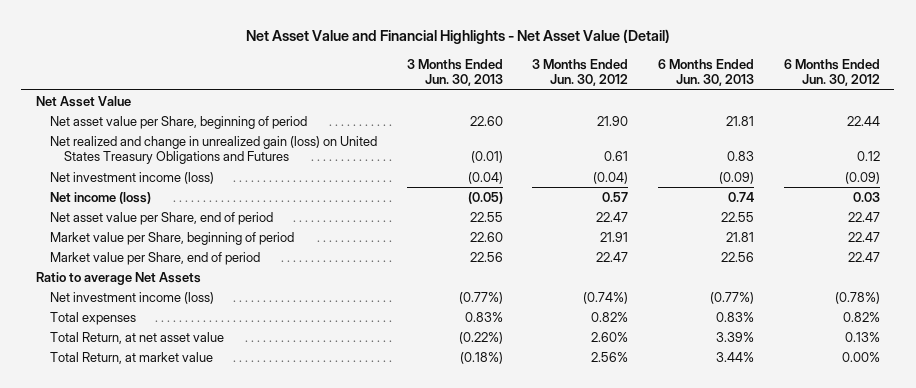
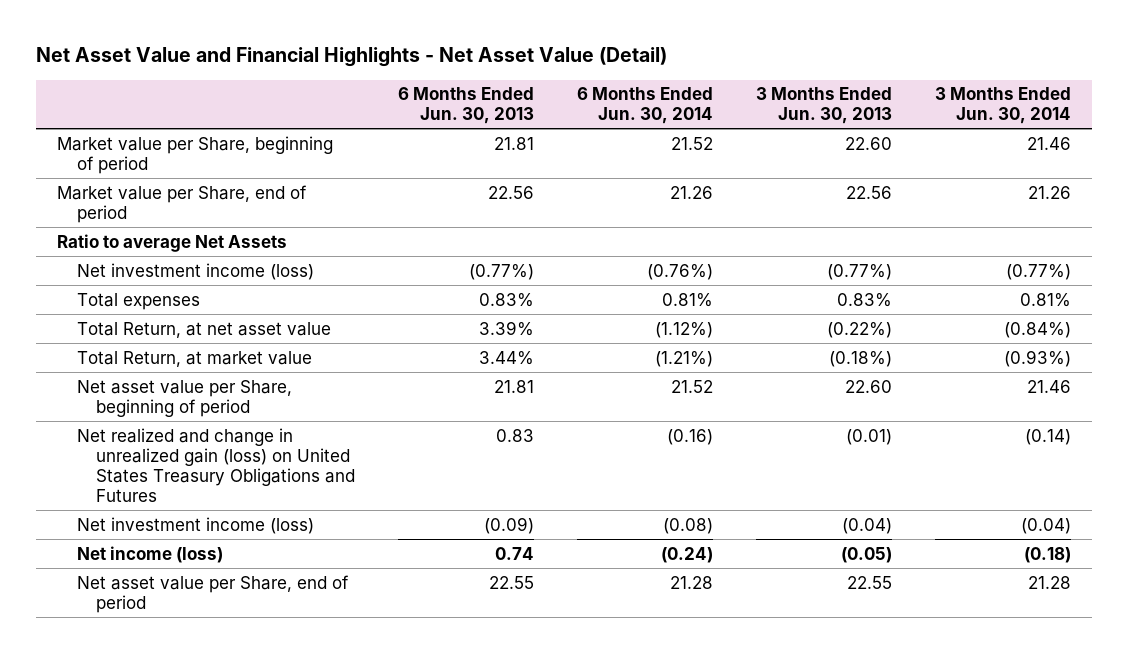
- | 3 Months Ended Jun. 30, 2013 | 3 Months Ended Jun. 30, 2012 | 6 Months Ended Jun. 30, 2013 | 6 Months Ended Jun. 30, 2012
+ | 6 Months Ended Jun. 30, 2013 | 6 Months Ended Jun. 30, 2014 | 3 Months Ended Jun. 30, 2013 | 3 Months Ended Jun. 30, 2014
- Net Asset Value
moved down: Net asset value per Share, beginning of period | 21.81 | 21.52 | 22.60 | 21.46
moved down: Net realized and change in unrealized gain (loss) on United States Treasury Obligations and Futures | 0.83 | (0.16) | (0.01) | (0.14)
moved down: Net investment income (loss) | (0.09) | (0.08) | (0.04) | (0.04)
moved down: Net income (loss) | 0.74 | (0.24) | (0.05) | (0.18)
moved down: Net asset value per Share, end of period | 22.55 | 21.28 | 22.55 | 21.28

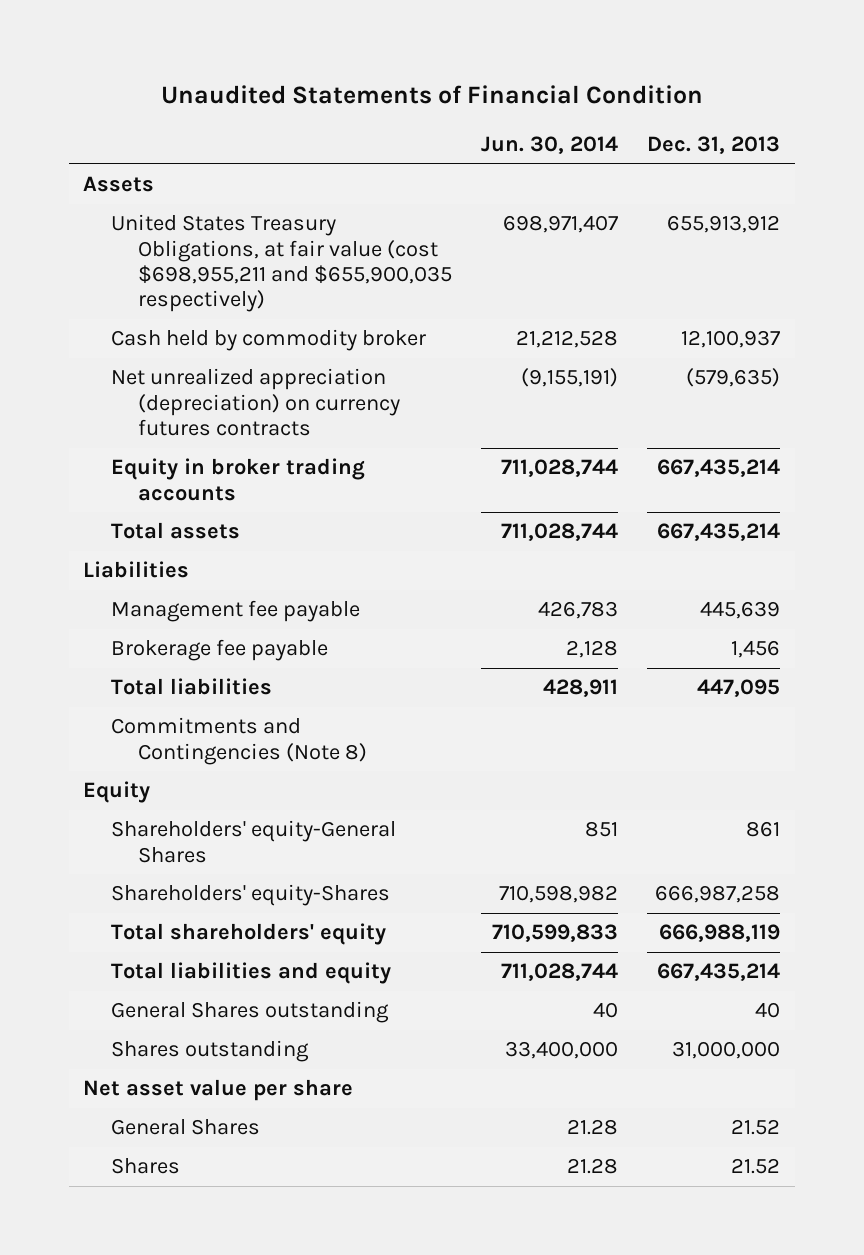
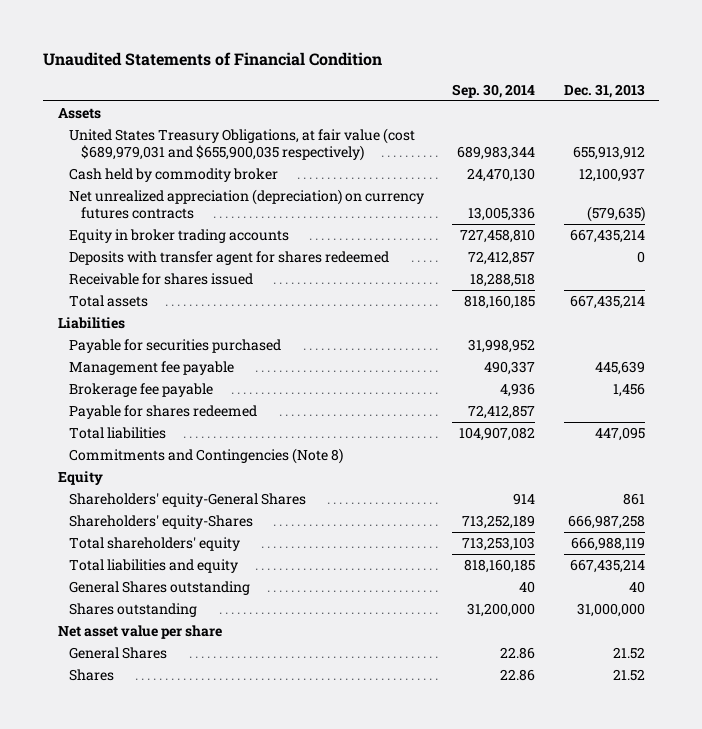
- | Jun. 30, 2014 | Dec. 31, 2013
+ | Sep. 30, 2014 | Dec. 31, 2013
- United States Treasury Obligations, at fair value (cost $698,955,211 and $655,900,035 respectively) | 698,971,407 | 655,913,912
+ United States Treasury Obligations, at fair value (cost $689,979,031 and $655,900,035 respectively) | 689,983,344 | 655,913,912
+ Deposits with transfer agent for shares redeemed | 72,412,857 | 0
+ Receivable for shares issued | 18,288,518 |
+ Payable for securities purchased | 31,998,952 |
+ Payable for shares redeemed | 72,412,857 |

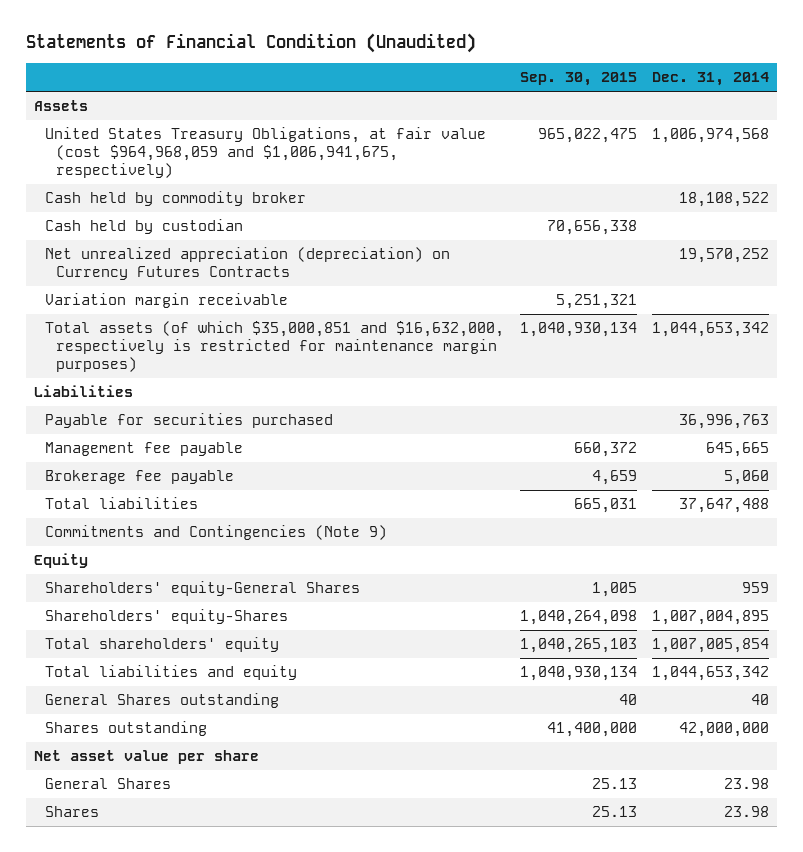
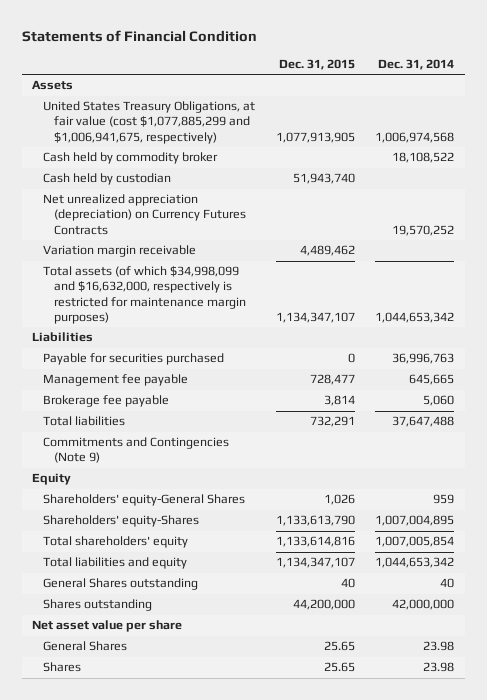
- Statements of Financial Condition (Unaudited)
+ Statements of Financial Condition
- | Sep. 30, 2015 | Dec. 31, 2014
+ | Dec. 31, 2015 | Dec. 31, 2014
- United States Treasury Obligations, at fair value (cost $964,968,059 and $1,006,941,675, respectively) | 965,022,475 | 1,006,974,568
+ United States Treasury Obligations, at fair value (cost $1,077,885,299 and $1,006,941,675, respectively) | 1,077,913,905 | 1,006,974,568
- Total assets (of which $35,000,851 and $16,632,000, respectively is restricted for maintenance margin purposes) | 1,040,930,134 | 1,044,653,342
+ Total assets (of which $34,998,099 and $16,632,000, respectively is restricted for maintenance margin purposes) | 1,134,347,107 | 1,044,653,342

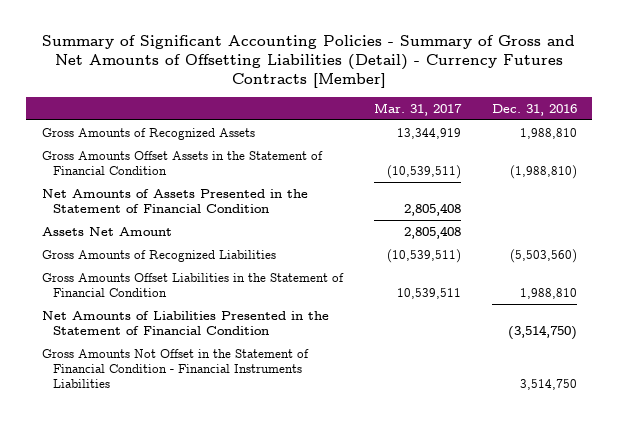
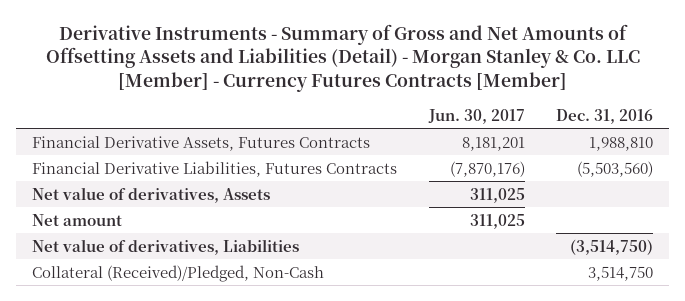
- Summary of Significant Accounting Policies - Summary of Gross and Net Amounts of Offsetting Liabilities (Detail) - Currency Futures Contracts [Member]
+ Derivative Instruments - Summary of Gross and Net Amounts of Offsetting Assets and Liabilities (Detail) - Morgan Stanley & Co. LLC [Member] - Currency Futures Contracts [Member]
- | Mar. 31, 2017 | Dec. 31, 2016
+ | Jun. 30, 2017 | Dec. 31, 2016
- Gross Amounts of Recognized Assets | 13,344,919 | 1,988,810
- Gross Amounts Offset Assets in the Statement of Financial Condition | (10,539,511) | (1,988,810)
- Net Amounts of Assets Presented in the Statement of Financial Condition | 2,805,408 |
- Assets Net Amount | 2,805,408 |
- Gross Amounts of Recognized Liabilities | (10,539,511) | (5,503,560)
- Gross Amounts Offset Liabilities in the Statement of Financial Condition | 10,539,511 | 1,988,810
- Net Amounts of Liabilities Presented in the Statement of Financial Condition | | (3,514,750)
- Gross Amounts Not Offset in the Statement of Financial Condition - Financial Instruments Liabilities | | 3,514,750
+ Financial Derivative Assets, Futures Contracts | 8,181,201 | 1,988,810
+ Financial Derivative Liabilities, Futures Contracts | (7,870,176) | (5,503,560)
+ Net value of derivatives, Assets | 311,025 |
+ Net amount | 311,025 |
+ Net value of derivatives, Liabilities | | (3,514,750)
+ Collateral (Received)/Pledged, Non-Cash | | 3,514,750

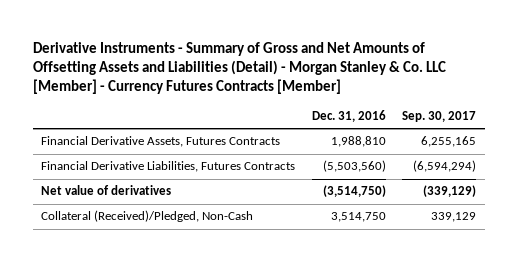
- | Jun. 30, 2017 | Dec. 31, 2016
+ | Dec. 31, 2016 | Sep. 30, 2017
- Net value of derivatives, Assets | 311,025 |
- Net amount | 311,025 |
- Net value of derivatives, Liabilities | | (3,514,750)
+ Net value of derivatives | (3,514,750) | (339,129)

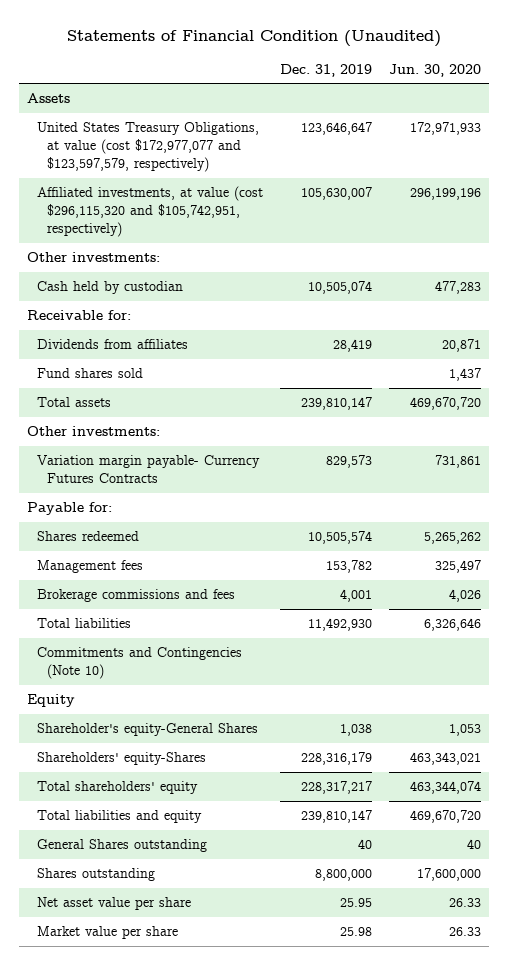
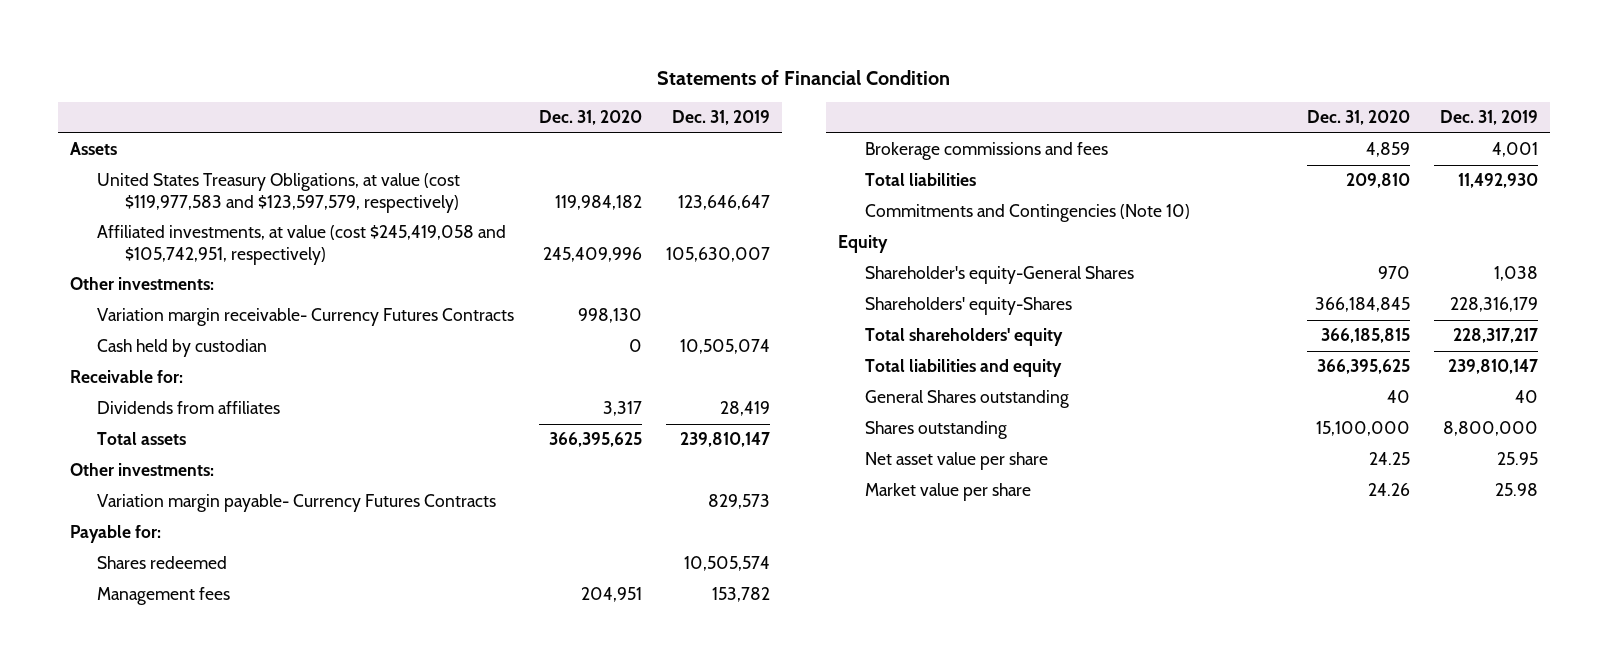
- Statements of Financial Condition (Unaudited)
+ Statements of Financial Condition
- | Dec. 31, 2019 | Jun. 30, 2020
+ | Dec. 31, 2020 | Dec. 31, 2019
- United States Treasury Obligations, at value (cost $172,977,077 and $123,597,579, respectively) | 123,646,647 | 172,971,933
- Affiliated investments, at value (cost $296,115,320 and $105,742,951, respectively) | 105,630,007 | 296,199,196
+ United States Treasury Obligations, at value (cost $119,977,583 and $123,597,579, respectively) | 119,984,182 | 123,646,647
+ Affiliated investments, at value (cost $245,419,058 and $105,742,951, respectively) | 245,409,996 | 105,630,007
+ Variation margin receivable- Currency Futures Contracts | 998,130 |
- Fund shares sold | | 1,437

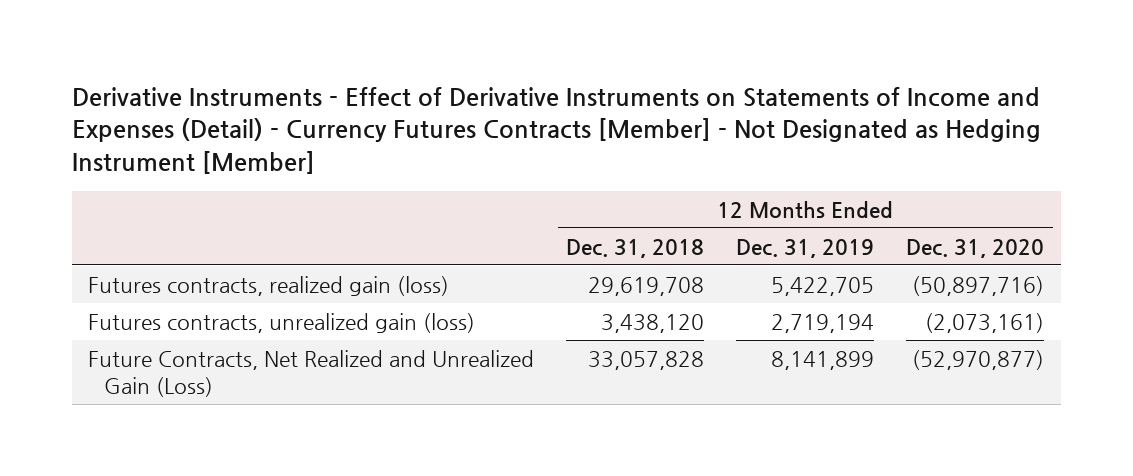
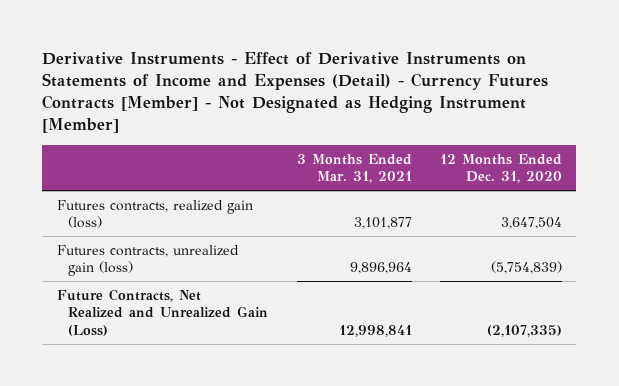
- | 12 Months Ended Dec. 31, 2018 | 12 Months Ended Dec. 31, 2019 | 12 Months Ended Dec. 31, 2020
+ | 3 Months Ended Mar. 31, 2021 | 12 Months Ended Dec. 31, 2020
- Futures contracts, realized gain (loss) | 29,619,708 | 5,422,705 | (50,897,716)
- Futures contracts, unrealized gain (loss) | 3,438,120 | 2,719,194 | (2,073,161)
- Future Contracts, Net Realized and Unrealized Gain (Loss) | 33,057,828 | 8,141,899 | (52,970,877)
+ Futures contracts, realized gain (loss) | 3,101,877 | 3,647,504
+ Futures contracts, unrealized gain (loss) | 9,896,964 | (5,754,839)
+ Future Contracts, Net Realized and Unrealized Gain (Loss) | 12,998,841 | (2,107,335)

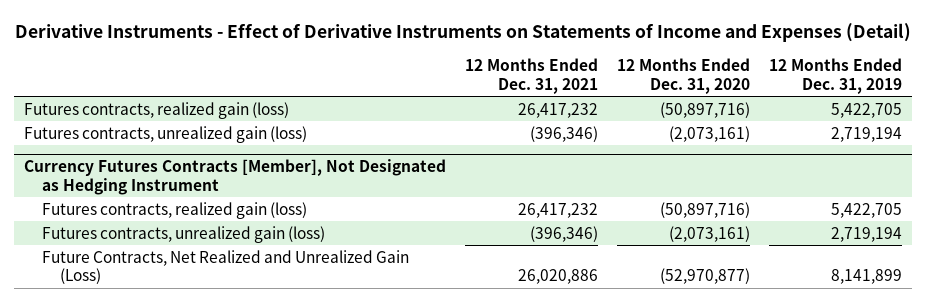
- Derivative Instruments - Effect of Derivative Instruments on Statements of Income and Expenses (Detail) - Currency Futures Contracts [Member] - Not Designated as Hedging Instrument [Member]
+ Derivative Instruments - Effect of Derivative Instruments on Statements of Income and Expenses (Detail)
- | 3 Months Ended Mar. 31, 2021 | 12 Months Ended Dec. 31, 2020
+ | 12 Months Ended Dec. 31, 2021 | 12 Months Ended Dec. 31, 2020 | 12 Months Ended Dec. 31, 2019
- Futures contracts, realized gain (loss) | 3,101,877 | 3,647,504
- Futures contracts, unrealized gain (loss) | 9,896,964 | (5,754,839)
- Future Contracts, Net Realized and Unrealized Gain (Loss) | 12,998,841 | (2,107,335)
+ Futures contracts, realized gain (loss) | 26,417,232 | (50,897,716) | 5,422,705
+ Futures contracts, unrealized gain (loss) | (396,346) | (2,073,161) | 2,719,194
+ Currency Futures Contracts [Member], Not Designated as Hedging Instrument
+ Futures contracts, realized gain (loss) | 26,417,232 | (50,897,716) | 5,422,705
+ Futures contracts, unrealized gain (loss) | (396,346) | (2,073,161) | 2,719,194
+ Future Contracts, Net Realized and Unrealized Gain (Loss) | 26,020,886 | (52,970,877) | 8,141,899

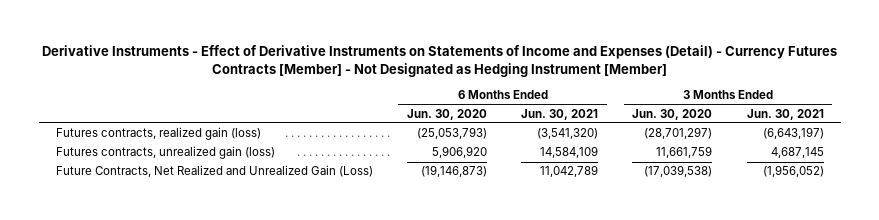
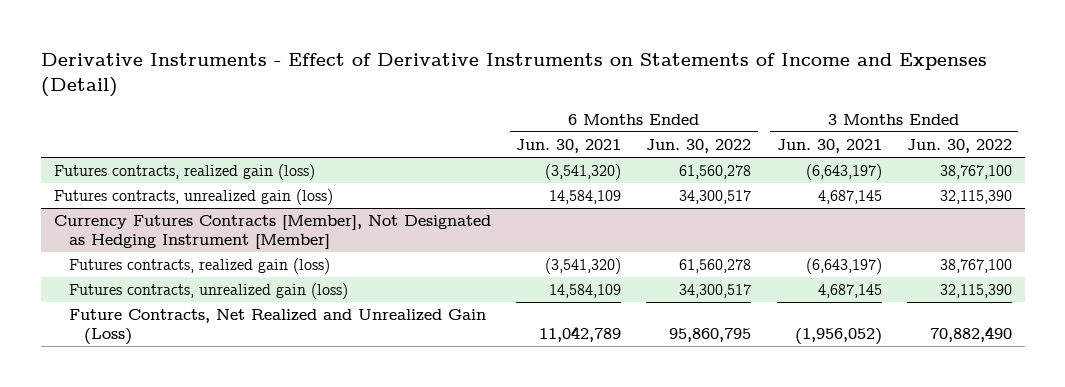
- Derivative Instruments - Effect of Derivative Instruments on Statements of Income and Expenses (Detail) - Currency Futures Contracts [Member] - Not Designated as Hedging Instrument [Member]
+ Derivative Instruments - Effect of Derivative Instruments on Statements of Income and Expenses (Detail)
- | 6 Months Ended Jun. 30, 2020 | 6 Months Ended Jun. 30, 2021 | 3 Months Ended Jun. 30, 2020 | 3 Months Ended Jun. 30, 2021
+ | 6 Months Ended Jun. 30, 2021 | 6 Months Ended Jun. 30, 2022 | 3 Months Ended Jun. 30, 2021 | 3 Months Ended Jun. 30, 2022
+ Currency Futures Contracts [Member], Not Designated as Hedging Instrument [Member]
+ Futures contracts, realized gain (loss) | (3,541,320) | 61,560,278 | (6,643,197) | 38,767,100
+ Futures contracts, unrealized gain (loss) | 14,584,109 | 34,300,517 | 4,687,145 | 32,115,390

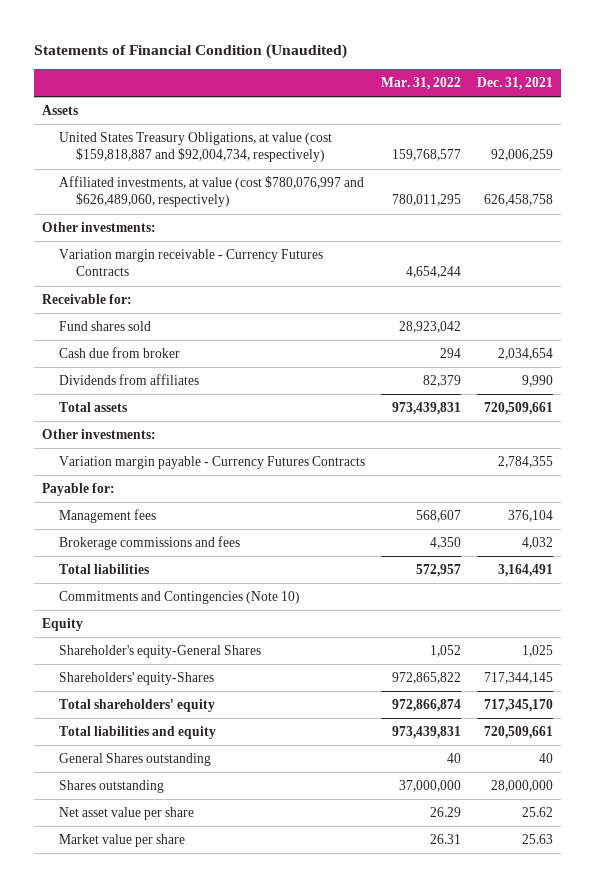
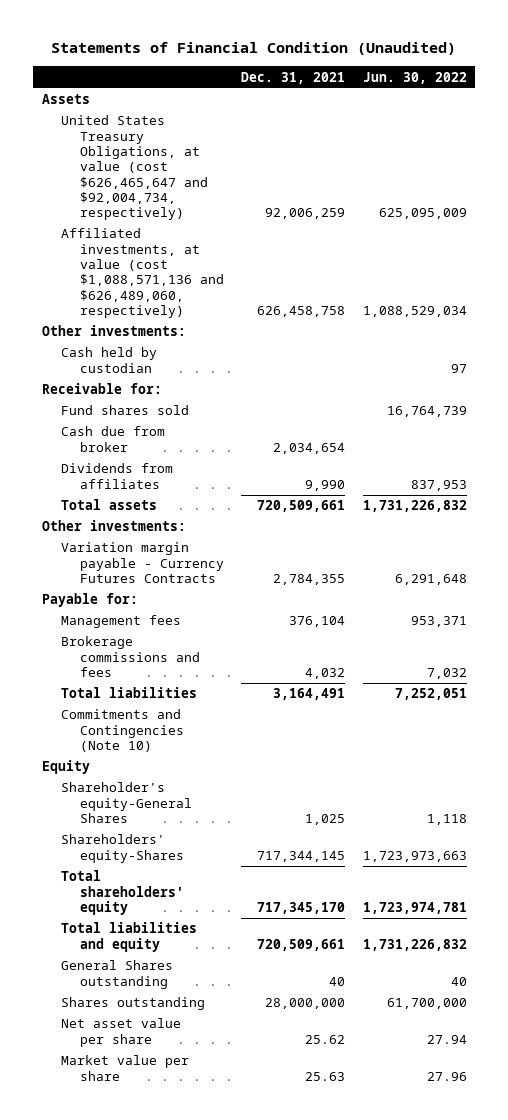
- | Mar. 31, 2022 | Dec. 31, 2021
+ | Dec. 31, 2021 | Jun. 30, 2022
- United States Treasury Obligations, at value (cost $159,818,887 and $92,004,734, respectively) | 159,768,577 | 92,006,259
- Affiliated investments, at value (cost $780,076,997 and $626,489,060, respectively) | 780,011,295 | 626,458,758
+ United States Treasury Obligations, at value (cost $626,465,647 and $92,004,734, respectively) | 92,006,259 | 625,095,009
+ Affiliated investments, at value (cost $1,088,571,136 and $626,489,060, respectively) | 626,458,758 | 1,088,529,034
- Variation margin receivable - Currency Futures Contracts | 4,654,244 |
+ Cash held by custodian | | 97

